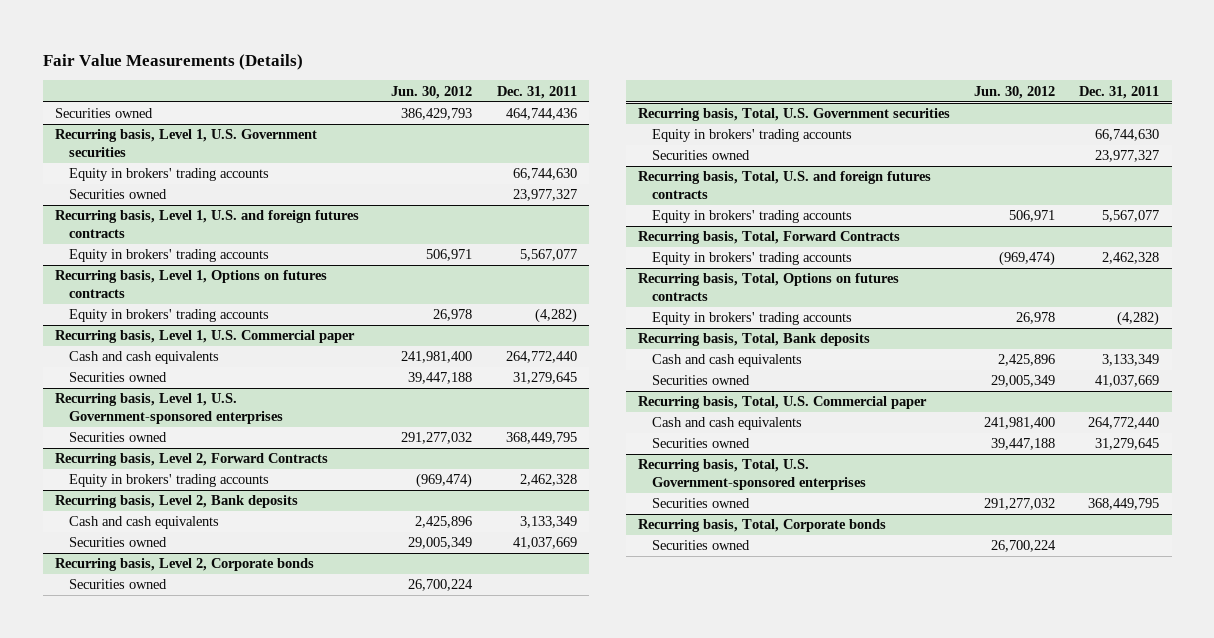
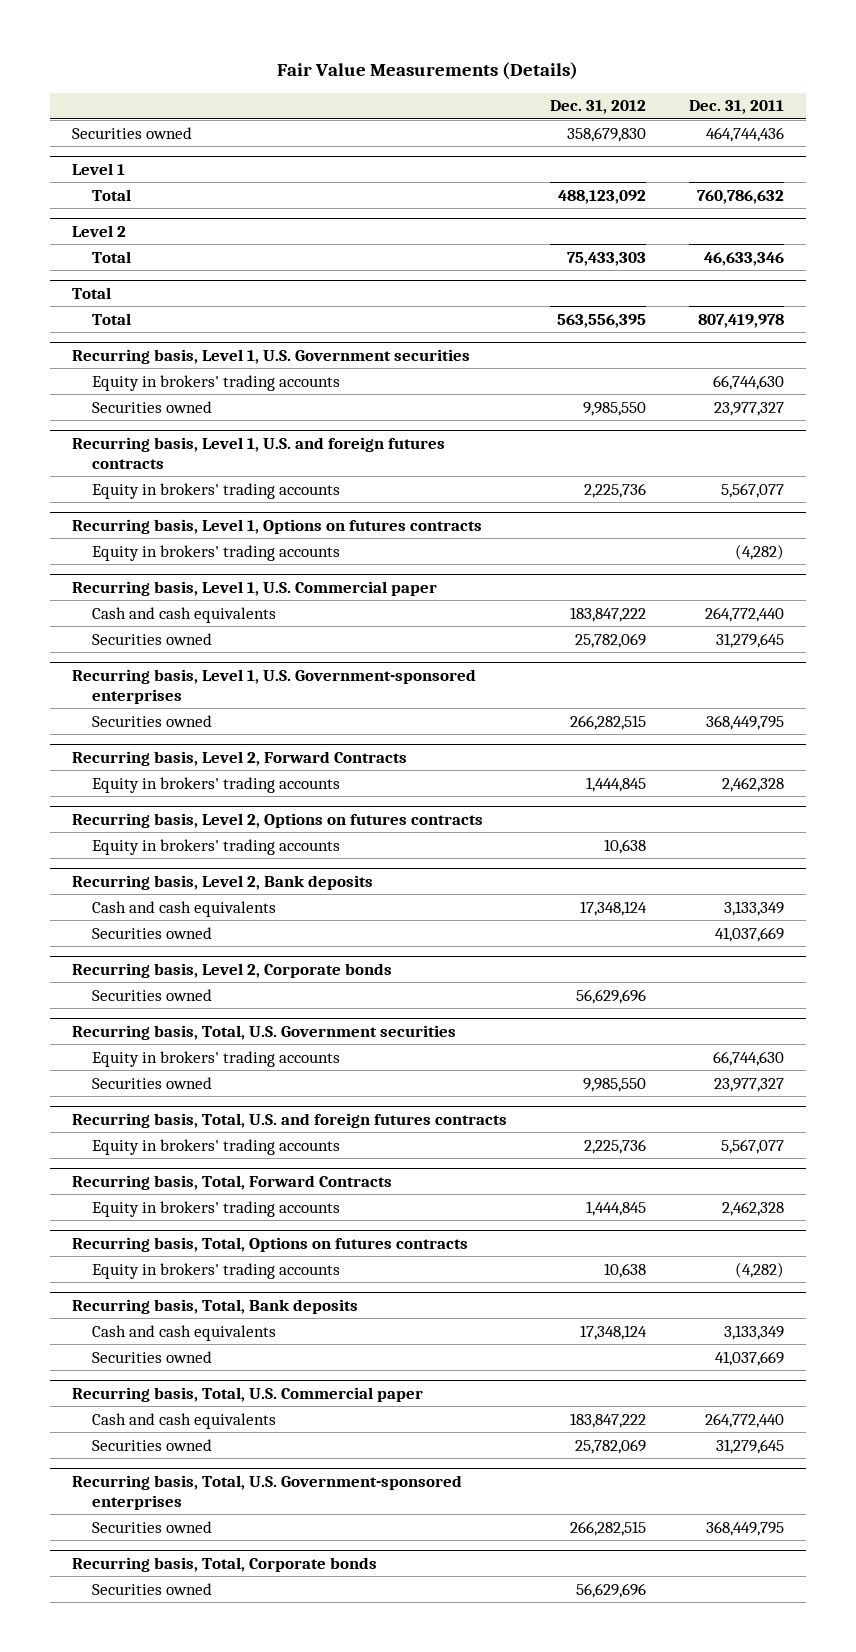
- | Jun. 30, 2012 | Dec. 31, 2011
+ | Dec. 31, 2012 | Dec. 31, 2011
+ Level 1
+ Total | 488,123,092 | 760,786,632
+ Level 2
+ Total | 75,433,303 | 46,633,346
+ Total
+ Total | 563,556,395 | 807,419,978
+ Recurring basis, Level 2, Options on futures contracts
+ Equity in brokers' trading accounts | 10,638 |

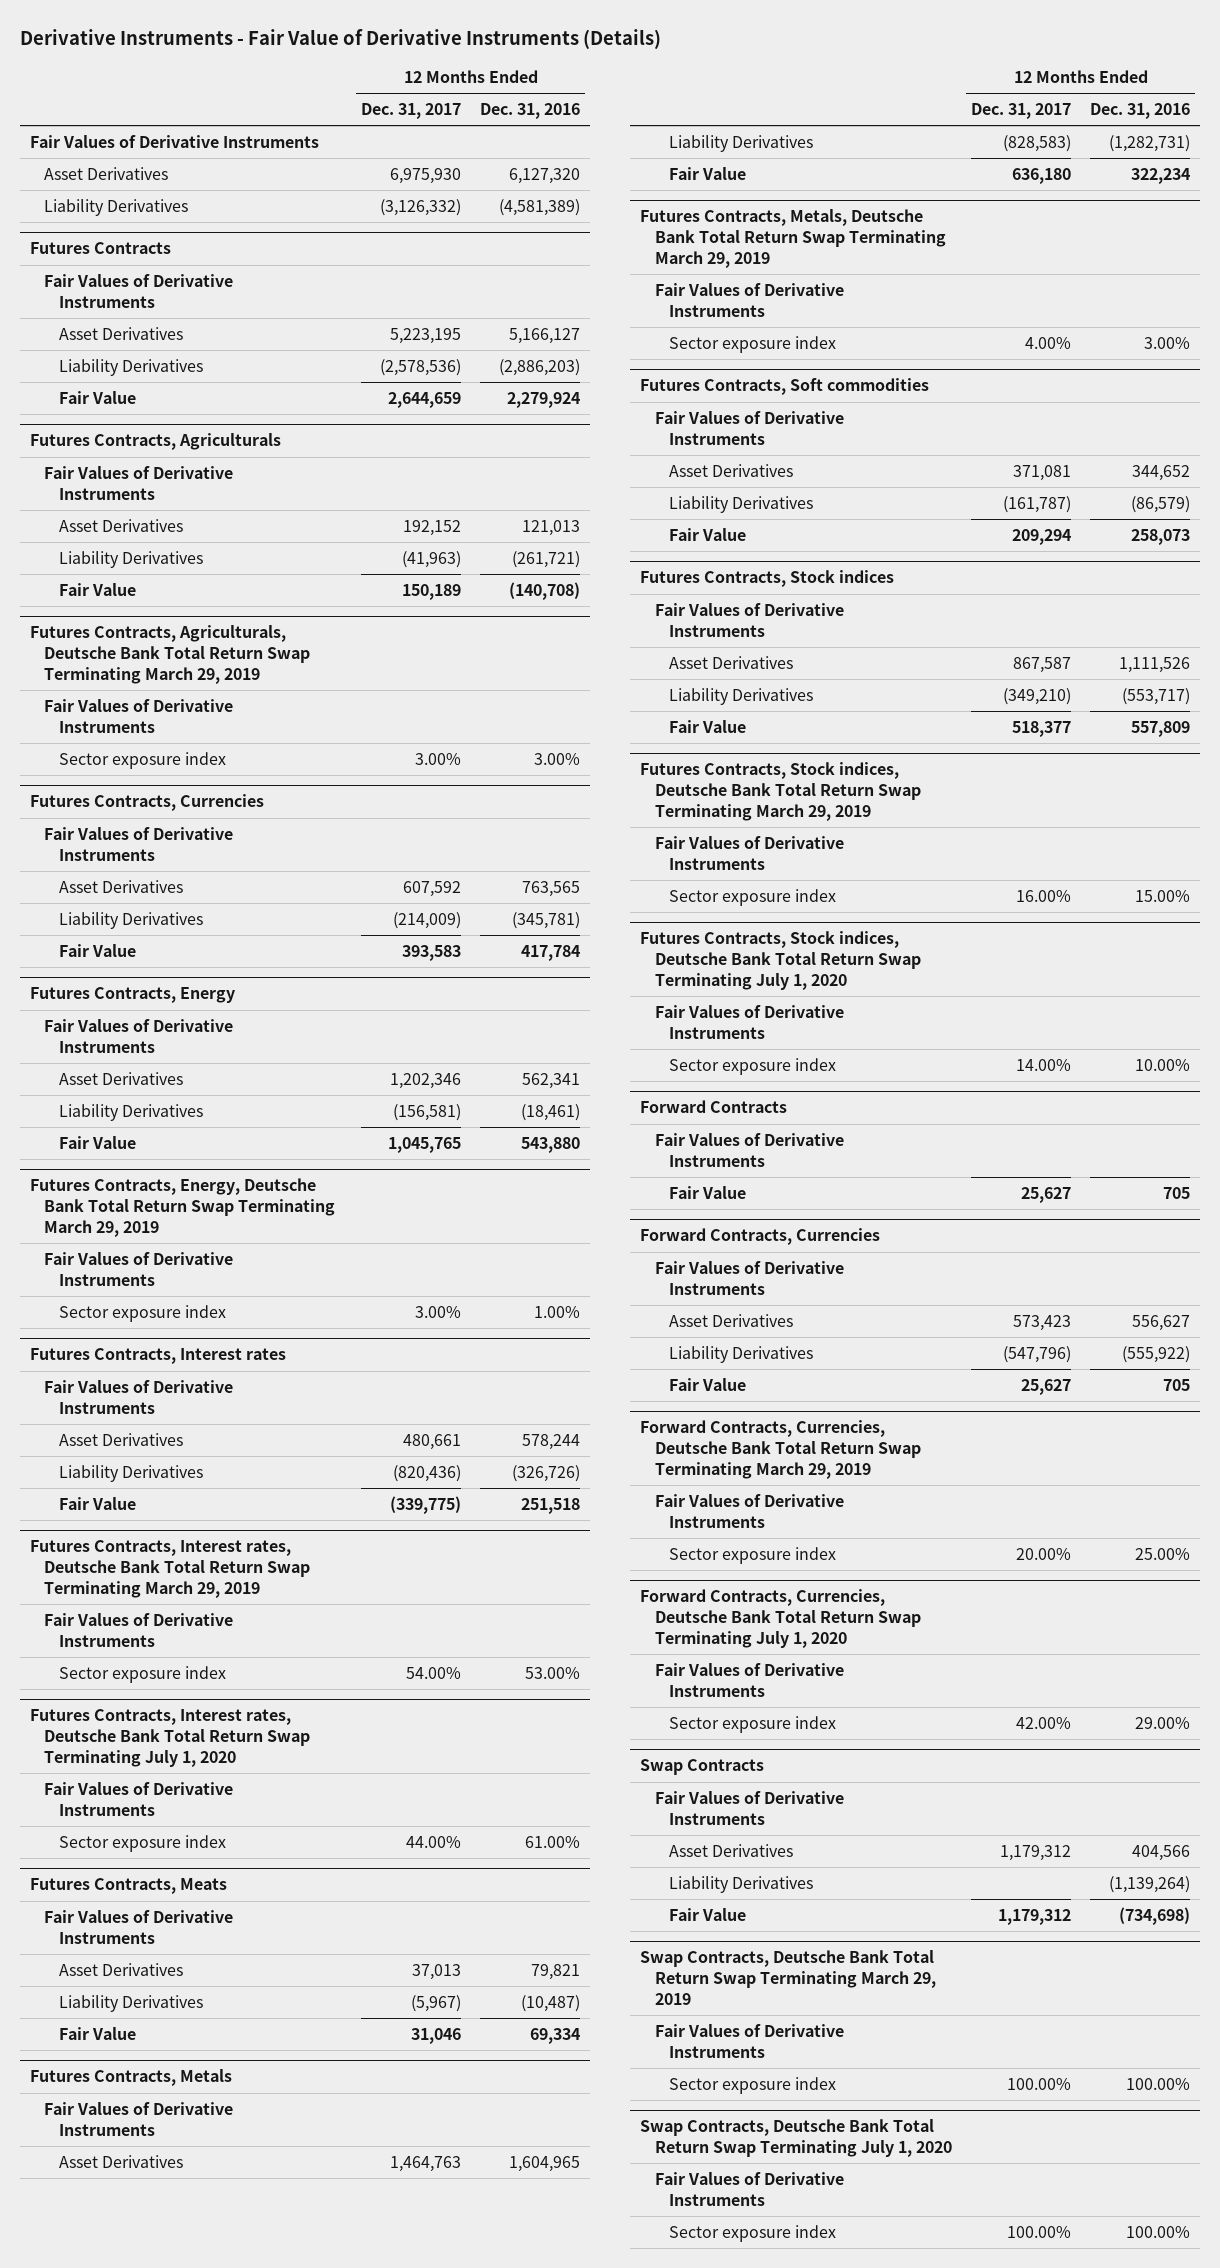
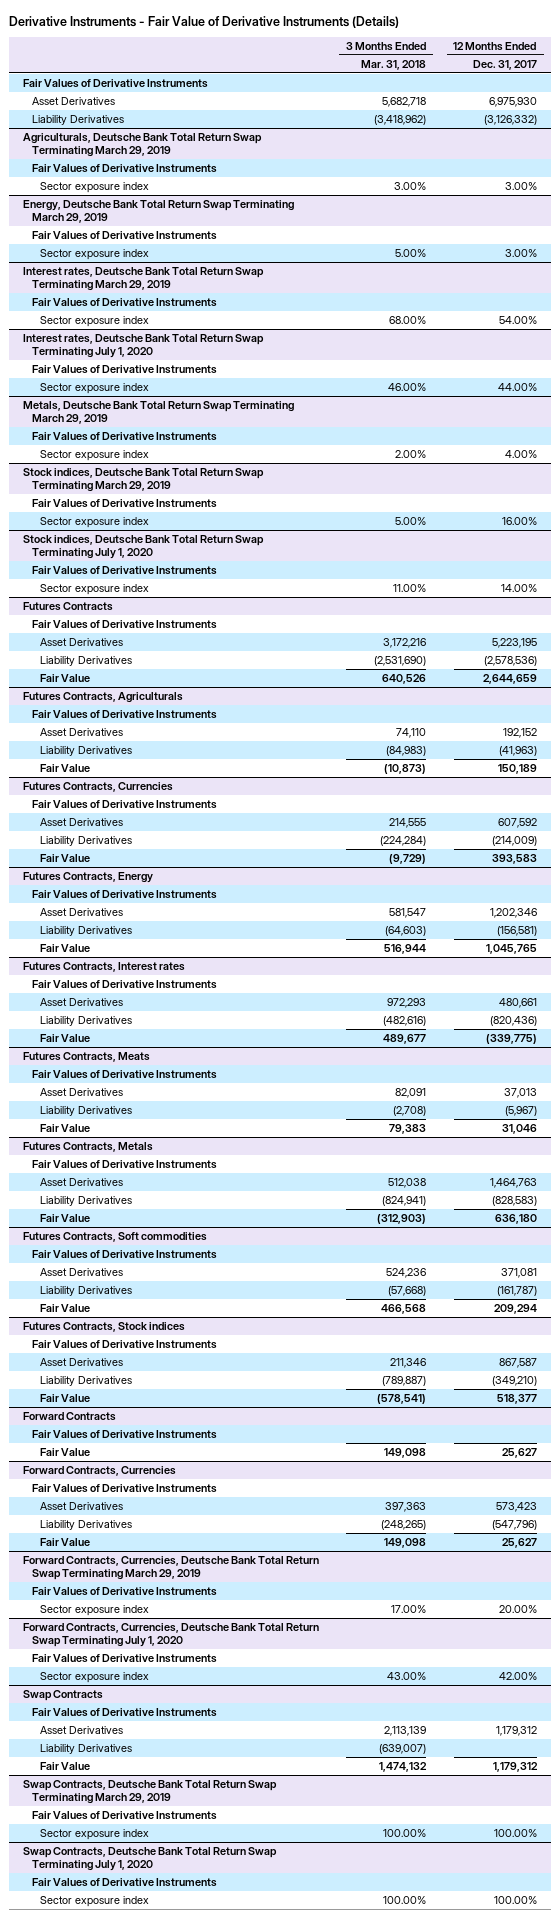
- | 12 Months Ended Dec. 31, 2017 | 12 Months Ended Dec. 31, 2016
+ | 3 Months Ended Mar. 31, 2018 | 12 Months Ended Dec. 31, 2017
+ Agriculturals, Deutsche Bank Total Return Swap Terminating March 29, 2019
+ Fair Values of Derivative Instruments
+ Sector exposure index | 3.00% | 3.00%
+ Energy, Deutsche Bank Total Return Swap Terminating March 29, 2019
+ Fair Values of Derivative Instruments
+ Sector exposure index | 5.00% | 3.00%
+ Interest rates, Deutsche Bank Total Return Swap Terminating March 29, 2019
+ Fair Values of Derivative Instruments
+ Sector exposure index | 68.00% | 54.00%
+ Interest rates, Deutsche Bank Total Return Swap Terminating July 1, 2020
+ Fair Values of Derivative Instruments
+ Sector exposure index | 46.00% | 44.00%
+ Metals, Deutsche Bank Total Return Swap Terminating March 29, 2019
+ Fair Values of Derivative Instruments
+ Sector exposure index | 2.00% | 4.00%
+ Stock indices, Deutsche Bank Total Return Swap Terminating March 29, 2019
+ Fair Values of Derivative Instruments
+ Sector exposure index | 5.00% | 16.00%
+ Stock indices, Deutsche Bank Total Return Swap Terminating July 1, 2020
+ Fair Values of Derivative Instruments
+ Sector exposure index | 11.00% | 14.00%
- Futures Contracts, Agriculturals, Deutsche Bank Total Return Swap Terminating March 29, 2019
- Fair Values of Derivative Instruments
- Sector exposure index | 3.00% | 3.00%
- Futures Contracts, Energy, Deutsche Bank Total Return Swap Terminating March 29, 2019
- Fair Values of Derivative Instruments
- Sector exposure index | 3.00% | 1.00%
- Futures Contracts, Interest rates, Deutsche Bank Total Return Swap Terminating March 29, 2019
- Fair Values of Derivative Instruments
- Sector exposure index | 54.00% | 53.00%
- Futures Contracts, Interest rates, Deutsche Bank Total Return Swap Terminating July 1, 2020
- Fair Values of Derivative Instruments
- Sector exposure index | 44.00% | 61.00%
- Futures Contracts, Metals, Deutsche Bank Total Return Swap Terminating March 29, 2019
- Fair Values of Derivative Instruments
- Sector exposure index | 4.00% | 3.00%
- Futures Contracts, Stock indices, Deutsche Bank Total Return Swap Terminating March 29, 2019
- Fair Values of Derivative Instruments
- Sector exposure index | 16.00% | 15.00%
- Futures Contracts, Stock indices, Deutsche Bank Total Return Swap Terminating July 1, 2020
- Fair Values of Derivative Instruments
- Sector exposure index | 14.00% | 10.00%

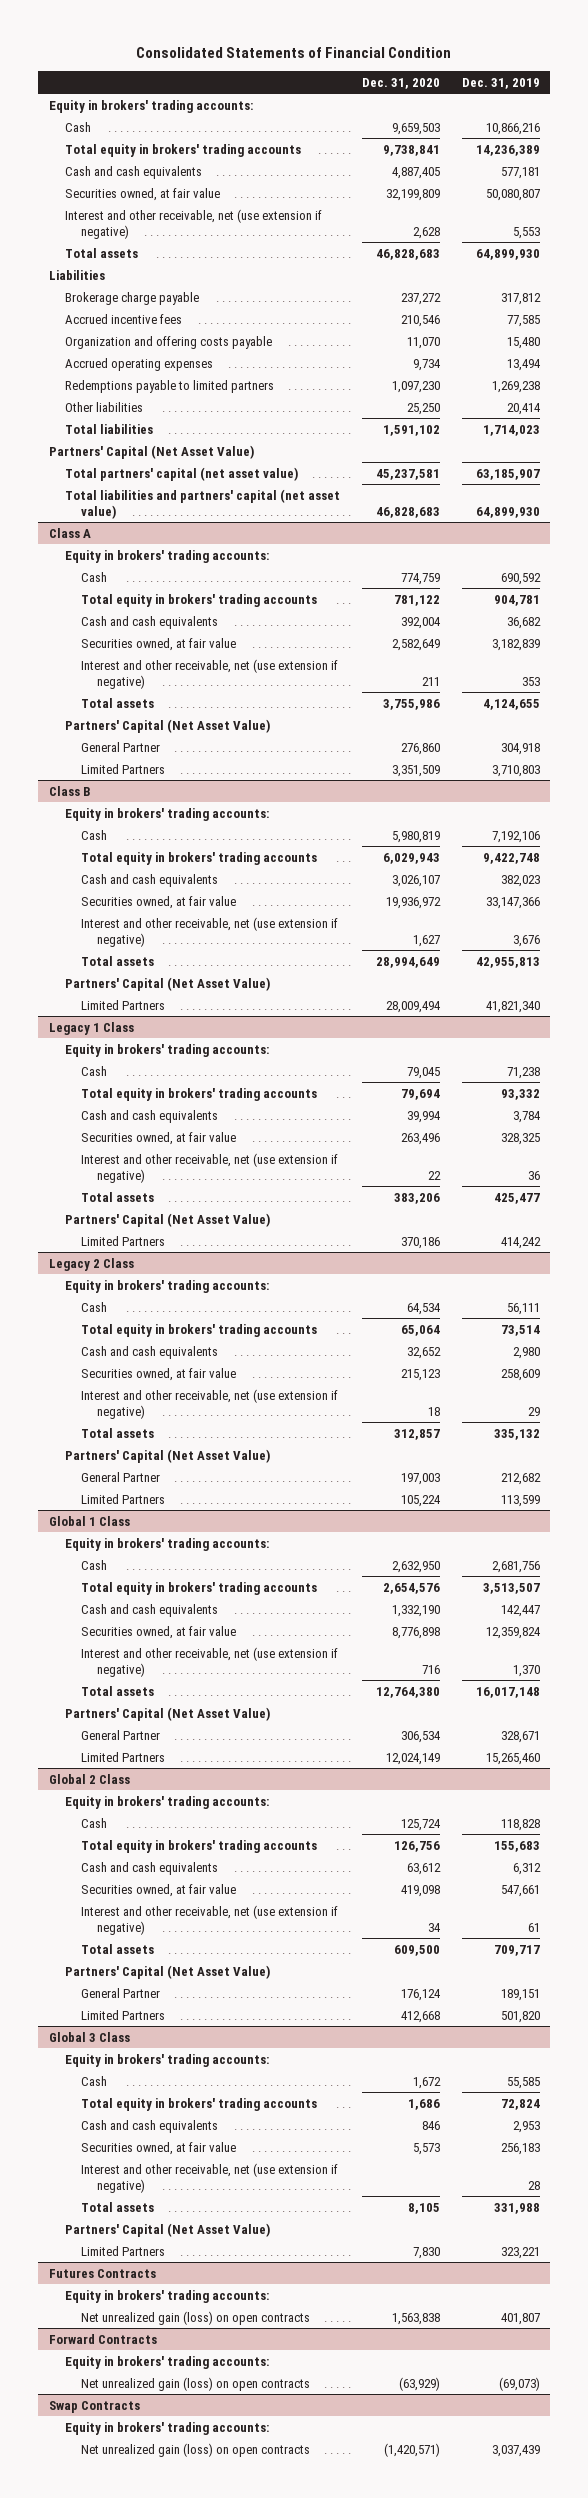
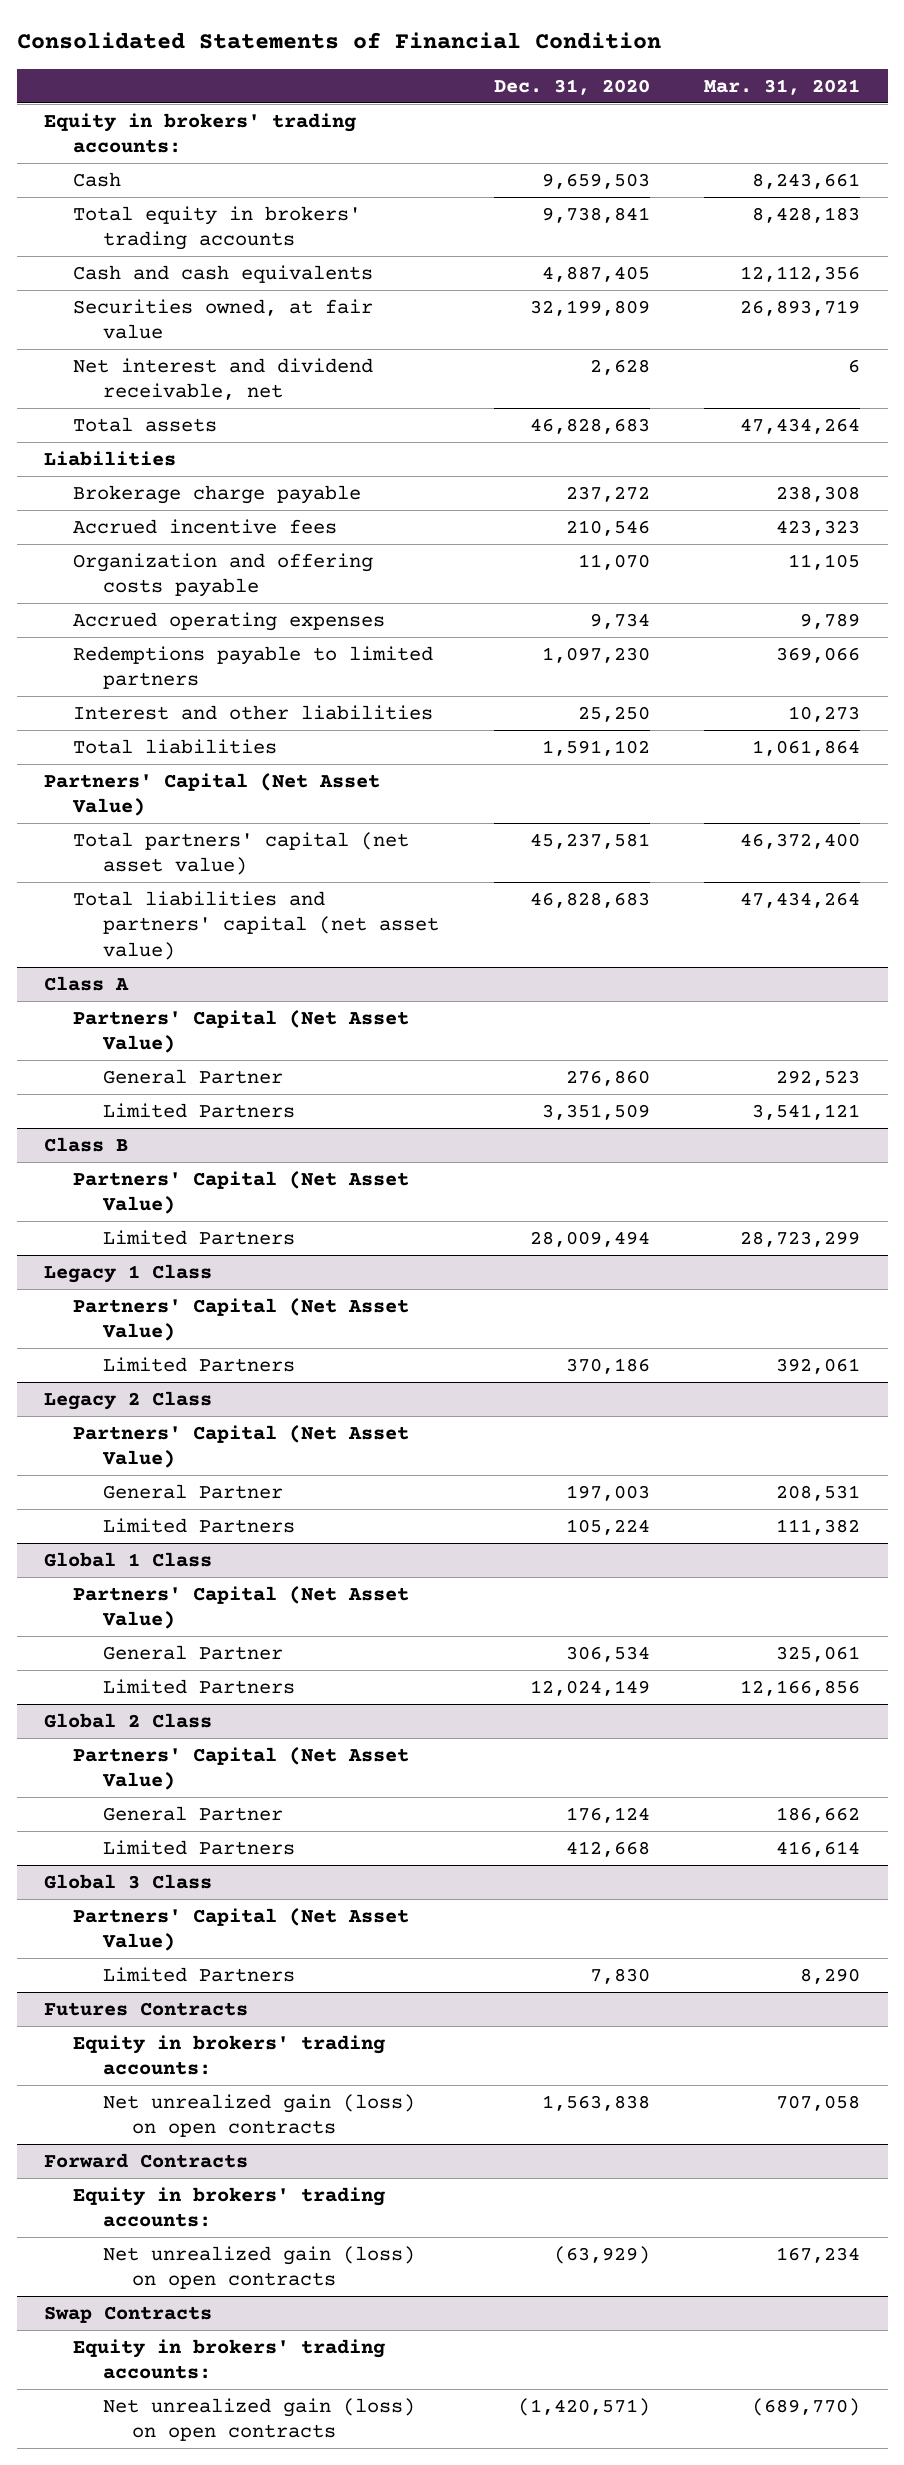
- | Dec. 31, 2020 | Dec. 31, 2019
+ | Dec. 31, 2020 | Mar. 31, 2021
- Interest and other receivable, net (use extension if negative) | 2,628 | 5,553
+ Net interest and dividend receivable, net | 2,628 | 6
- Other liabilities | 25,250 | 20,414
+ Interest and other liabilities | 25,250 | 10,273
@ Class A
- Equity in brokers' trading accounts:
- Cash | 774,759 | 690,592
- Total equity in brokers' trading accounts | 781,122 | 904,781
- Cash and cash equivalents | 392,004 | 36,682
- Securities owned, at fair value | 2,582,649 | 3,182,839
- Interest and other receivable, net (use extension if negative) | 211 | 353
- Total assets | 3,755,986 | 4,124,655
@ Class B
- Equity in brokers' trading accounts:
- Cash | 5,980,819 | 7,192,106
- Total equity in brokers' trading accounts | 6,029,943 | 9,422,748
- Cash and cash equivalents | 3,026,107 | 382,023
- Securities owned, at fair value | 19,936,972 | 33,147,366
- Interest and other receivable, net (use extension if negative) | 1,627 | 3,676
- Total assets | 28,994,649 | 42,955,813
@ Legacy 1 Class
- Equity in brokers' trading accounts:
- Cash | 79,045 | 71,238
- Total equity in brokers' trading accounts | 79,694 | 93,332
- Cash and cash equivalents | 39,994 | 3,784
- Securities owned, at fair value | 263,496 | 328,325
- Interest and other receivable, net (use extension if negative) | 22 | 36
- Total assets | 383,206 | 425,477
@ Legacy 2 Class
- Equity in brokers' trading accounts:
- Cash | 64,534 | 56,111
- Total equity in brokers' trading accounts | 65,064 | 73,514
- Cash and cash equivalents | 32,652 | 2,980
- Securities owned, at fair value | 215,123 | 258,609
- Interest and other receivable, net (use extension if negative) | 18 | 29
- Total assets | 312,857 | 335,132
@ Global 1 Class
- Equity in brokers' trading accounts:
- Cash | 2,632,950 | 2,681,756
- Total equity in brokers' trading accounts | 2,654,576 | 3,513,507
- Cash and cash equivalents | 1,332,190 | 142,447
- Securities owned, at fair value | 8,776,898 | 12,359,824
- Interest and other receivable, net (use extension if negative) | 716 | 1,370
- Total assets | 12,764,380 | 16,017,148
@ Global 2 Class
- Equity in brokers' trading accounts:
- Cash | 125,724 | 118,828
- Total equity in brokers' trading accounts | 126,756 | 155,683
- Cash and cash equivalents | 63,612 | 6,312
- Securities owned, at fair value | 419,098 | 547,661
- Interest and other receivable, net (use extension if negative) | 34 | 61
- Total assets | 609,500 | 709,717
@ Global 3 Class
- Equity in brokers' trading accounts:
- Cash | 1,672 | 55,585
- Total equity in brokers' trading accounts | 1,686 | 72,824
- Cash and cash equivalents | 846 | 2,953
- Securities owned, at fair value | 5,573 | 256,183
- Interest and other receivable, net (use extension if negative) | | 28
- Total assets | 8,105 | 331,988

